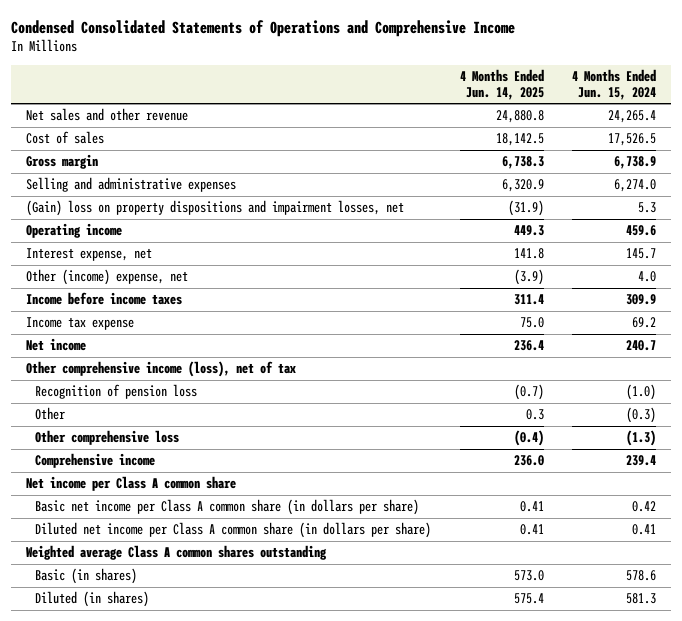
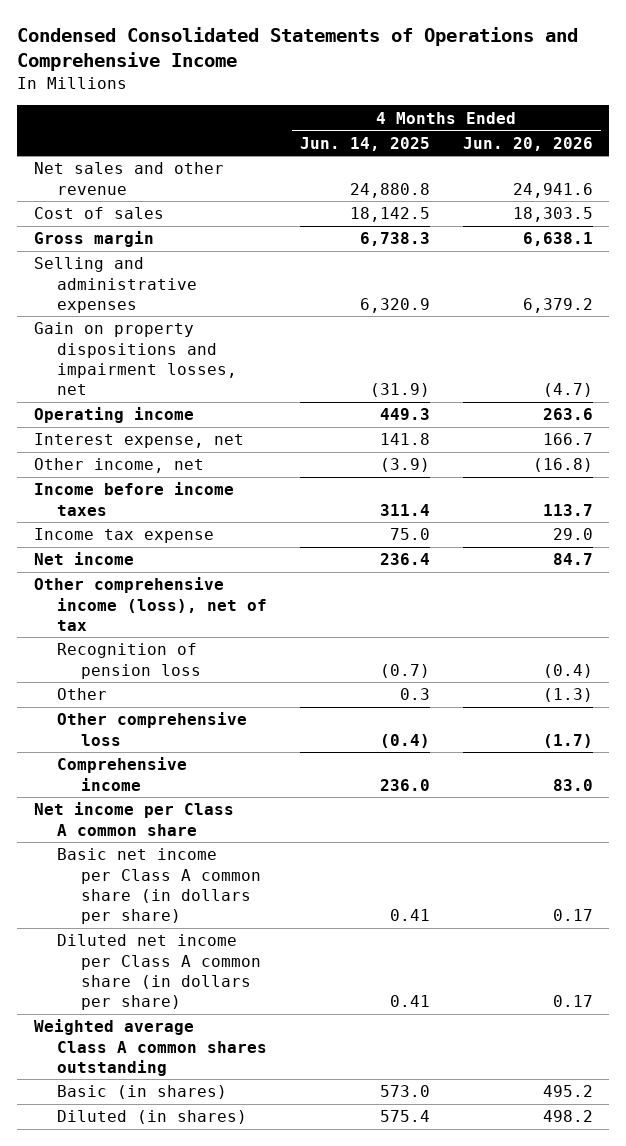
- | 4 Months Ended Jun. 14, 2025 | 4 Months Ended Jun. 15, 2024
+ | 4 Months Ended Jun. 14, 2025 | 4 Months Ended Jun. 20, 2026
- (Gain) loss on property dispositions and impairment losses, net | (31.9) | 5.3
+ Gain on property dispositions and impairment losses, net | (31.9) | (4.7)
- Other (income) expense, net | (3.9) | 4.0
+ Other income, net | (3.9) | (16.8)

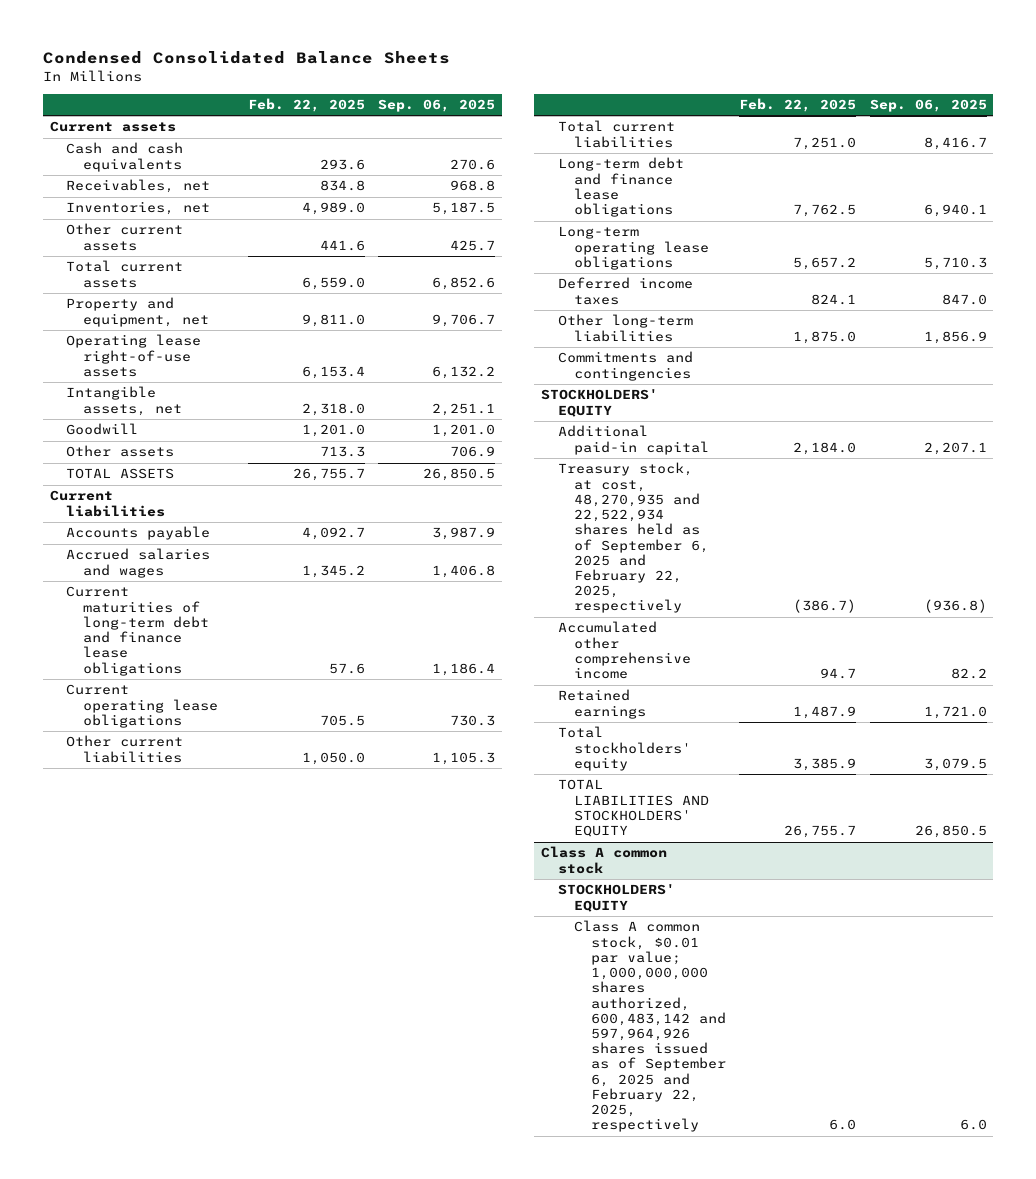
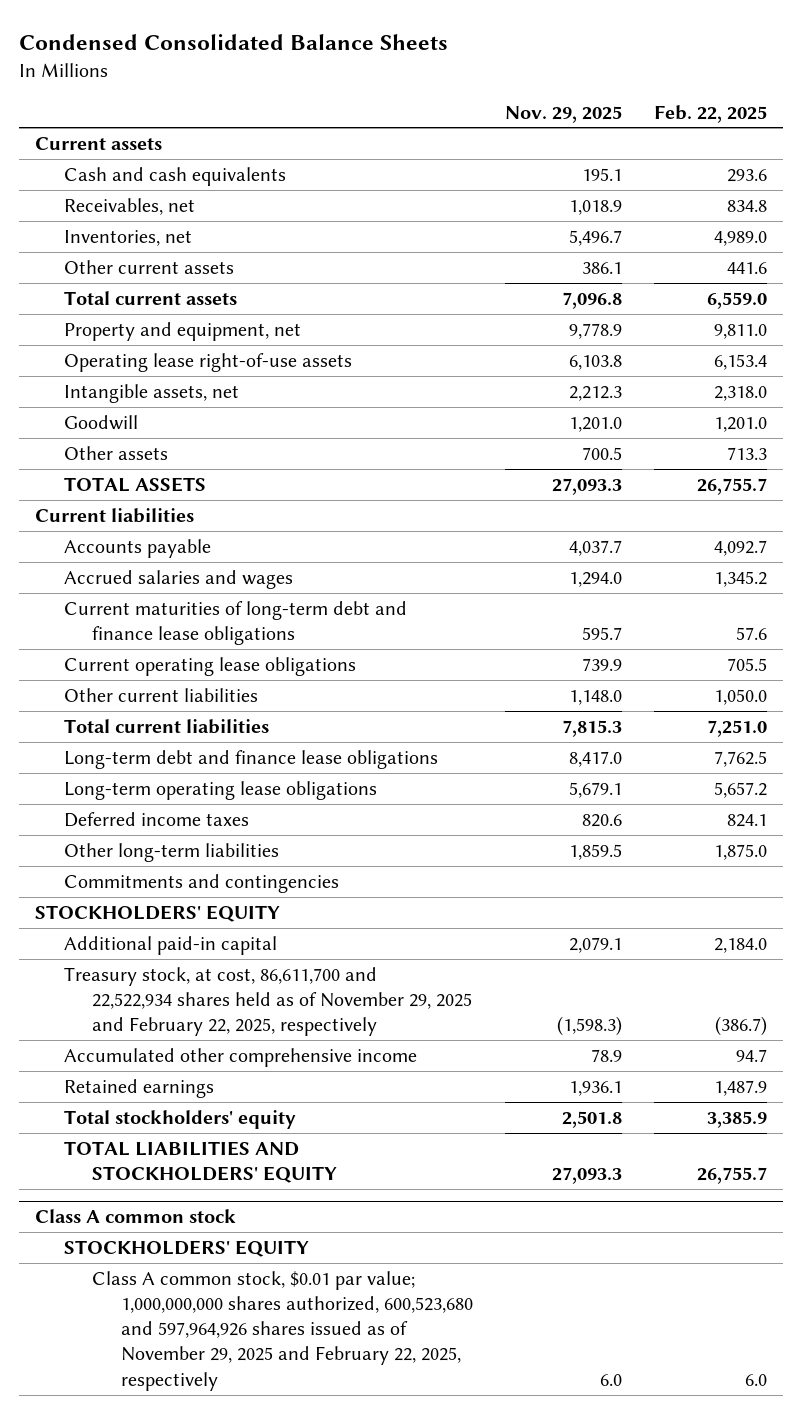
- | Feb. 22, 2025 | Sep. 06, 2025
+ | Nov. 29, 2025 | Feb. 22, 2025
- Treasury stock, at cost, 48,270,935 and 22,522,934 shares held as of September 6, 2025 and February 22, 2025, respectively | (386.7) | (936.8)
+ Treasury stock, at cost, 86,611,700 and 22,522,934 shares held as of November 29, 2025 and February 22, 2025, respectively | (1,598.3) | (386.7)
@ Class A common stock
- Class A common stock, $0.01 par value; 1,000,000,000 shares authorized, 600,483,142 and 597,964,926 shares issued as of September 6, 2025 and February 22, 2025, respectively | 6.0 | 6.0
+ Class A common stock, $0.01 par value; 1,000,000,000 shares authorized, 600,523,680 and 597,964,926 shares issued as of November 29, 2025 and February 22, 2025, respectively | 6.0 | 6.0

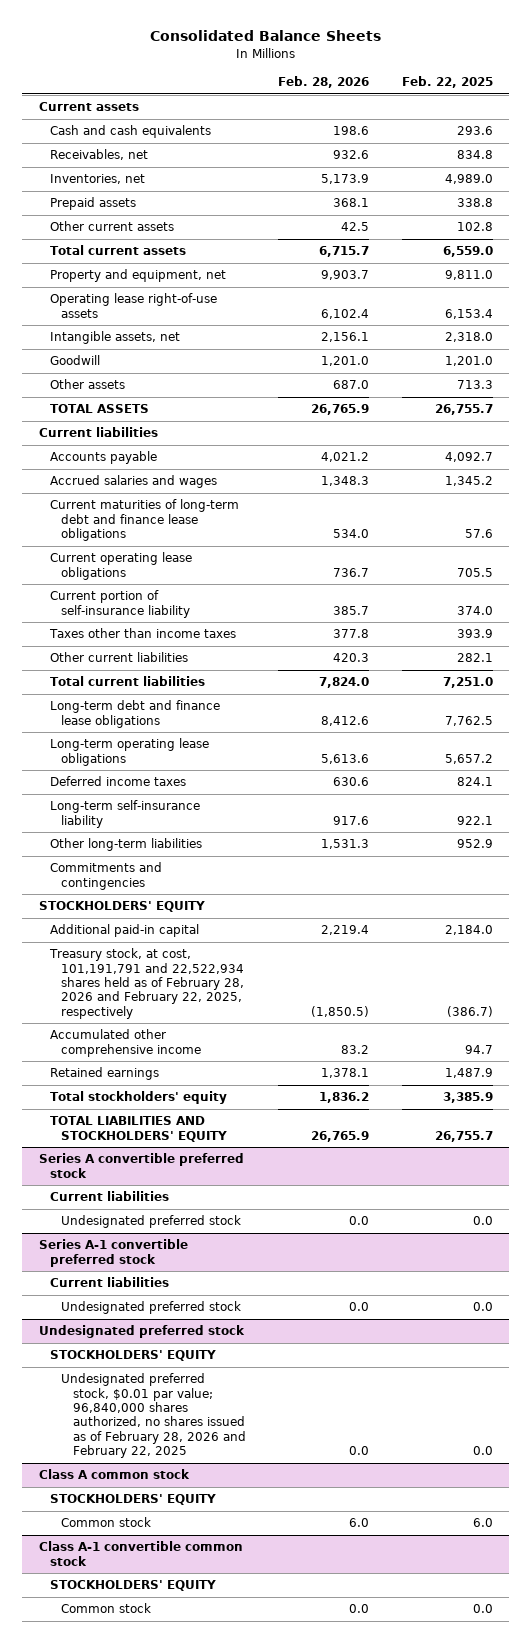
- Condensed Consolidated Balance Sheets
+ Consolidated Balance Sheets
- | Nov. 29, 2025 | Feb. 22, 2025
+ | Feb. 28, 2026 | Feb. 22, 2025
- Other current assets | 386.1 | 441.6
+ Prepaid assets | 368.1 | 338.8
+ Other current assets | 42.5 | 102.8
- Other current liabilities | 1,148.0 | 1,050.0
+ Current portion of self-insurance liability | 385.7 | 374.0
+ Taxes other than income taxes | 377.8 | 393.9
+ Other current liabilities | 420.3 | 282.1
- Other long-term liabilities | 1,859.5 | 1,875.0
+ Long-term self-insurance liability | 917.6 | 922.1
+ Other long-term liabilities | 1,531.3 | 952.9
- Treasury stock, at cost, 86,611,700 and 22,522,934 shares held as of November 29, 2025 and February 22, 2025, respectively | (1,598.3) | (386.7)
+ Treasury stock, at cost, 101,191,791 and 22,522,934 shares held as of February 28, 2026 and February 22, 2025, respectively | (1,850.5) | (386.7)
+ Series A convertible preferred stock
+ Current liabilities
+ Undesignated preferred stock | 0.0 | 0.0
+ Series A-1 convertible preferred stock
+ Current liabilities
+ Undesignated preferred stock | 0.0 | 0.0
+ Undesignated preferred stock
+ STOCKHOLDERS' EQUITY
+ Undesignated preferred stock, $0.01 par value; 96,840,000 shares authorized, no shares issued as of February 28, 2026 and February 22, 2025 | 0.0 | 0.0
@ Class A common stock
- Class A common stock, $0.01 par value; 1,000,000,000 shares authorized, 600,523,680 and 597,964,926 shares issued as of November 29, 2025 and February 22, 2025, respectively | 6.0 | 6.0
+ Common stock | 6.0 | 6.0
+ Class A-1 convertible common stock
+ STOCKHOLDERS' EQUITY
+ Common stock | 0.0 | 0.0

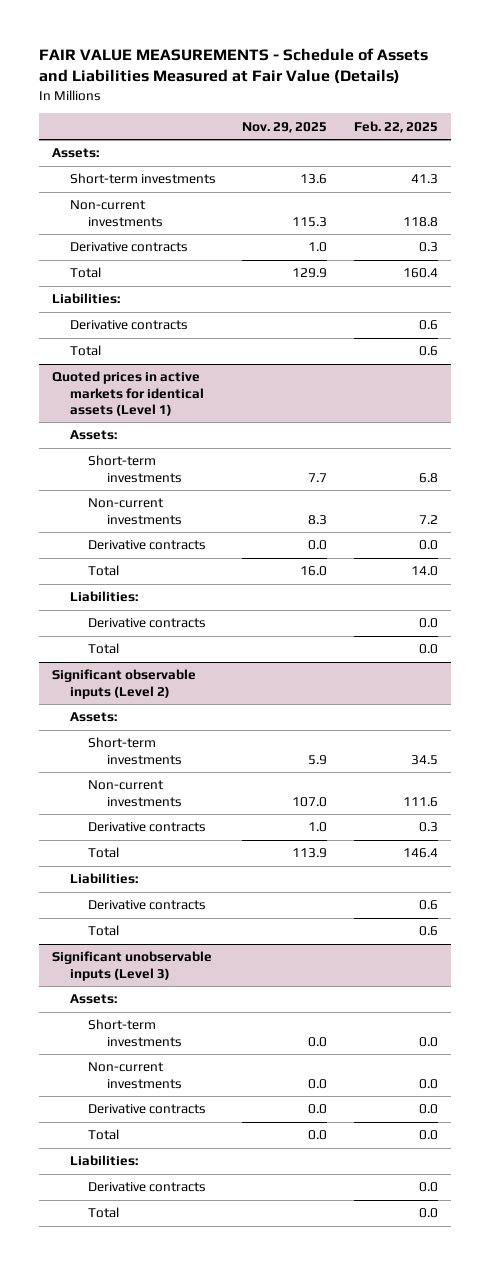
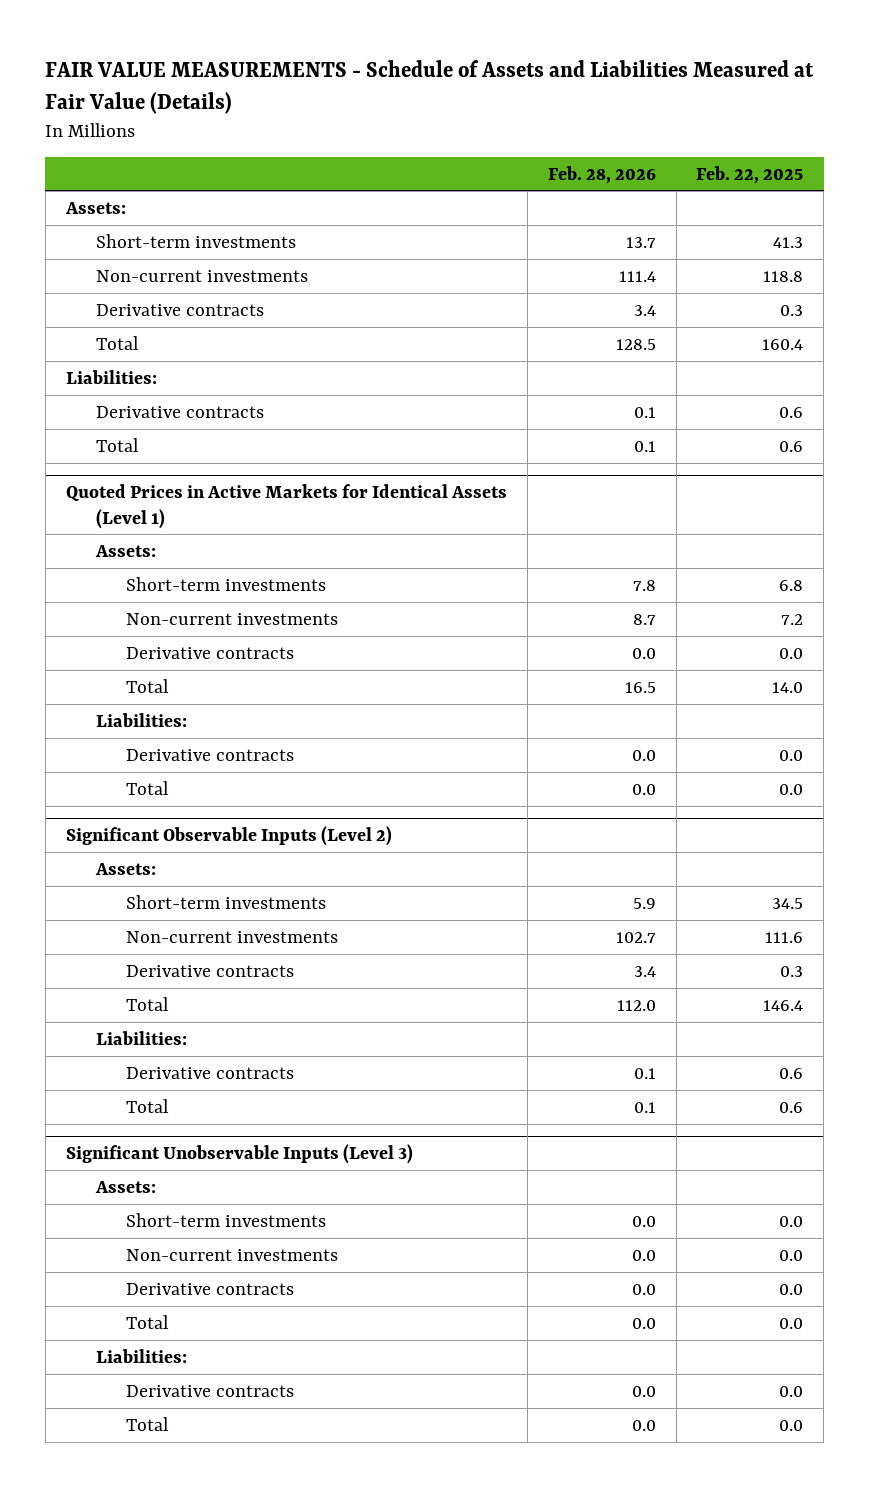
- | Nov. 29, 2025 | Feb. 22, 2025
+ | Feb. 28, 2026 | Feb. 22, 2025
- Quoted prices in active markets for identical assets (Level 1)
+ Quoted Prices in Active Markets for Identical Assets (Level 1)
- Significant observable inputs (Level 2)
+ Significant Observable Inputs (Level 2)
- Significant unobservable inputs (Level 3)
+ Significant Unobservable Inputs (Level 3)

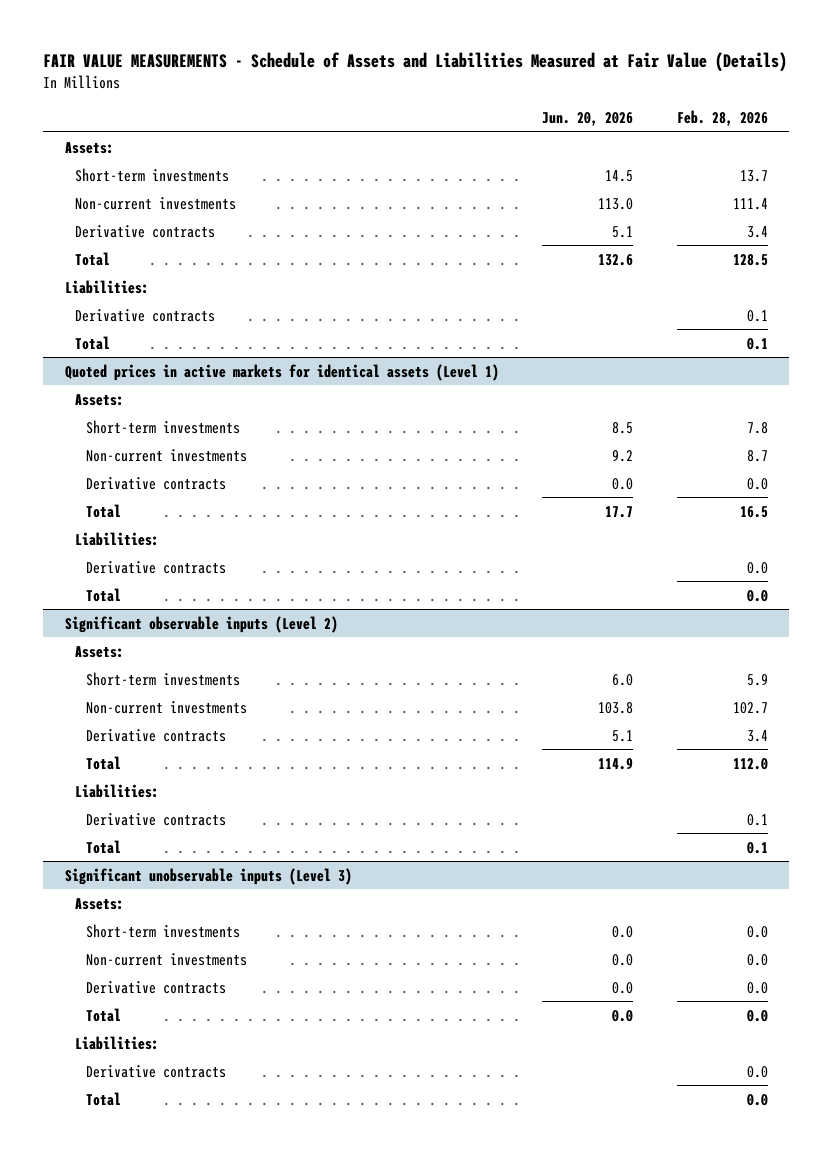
- | Feb. 28, 2026 | Feb. 22, 2025
+ | Jun. 20, 2026 | Feb. 28, 2026
- Quoted Prices in Active Markets for Identical Assets (Level 1)
+ Quoted prices in active markets for identical assets (Level 1)
- Significant Observable Inputs (Level 2)
+ Significant observable inputs (Level 2)
- Significant Unobservable Inputs (Level 3)
+ Significant unobservable inputs (Level 3)

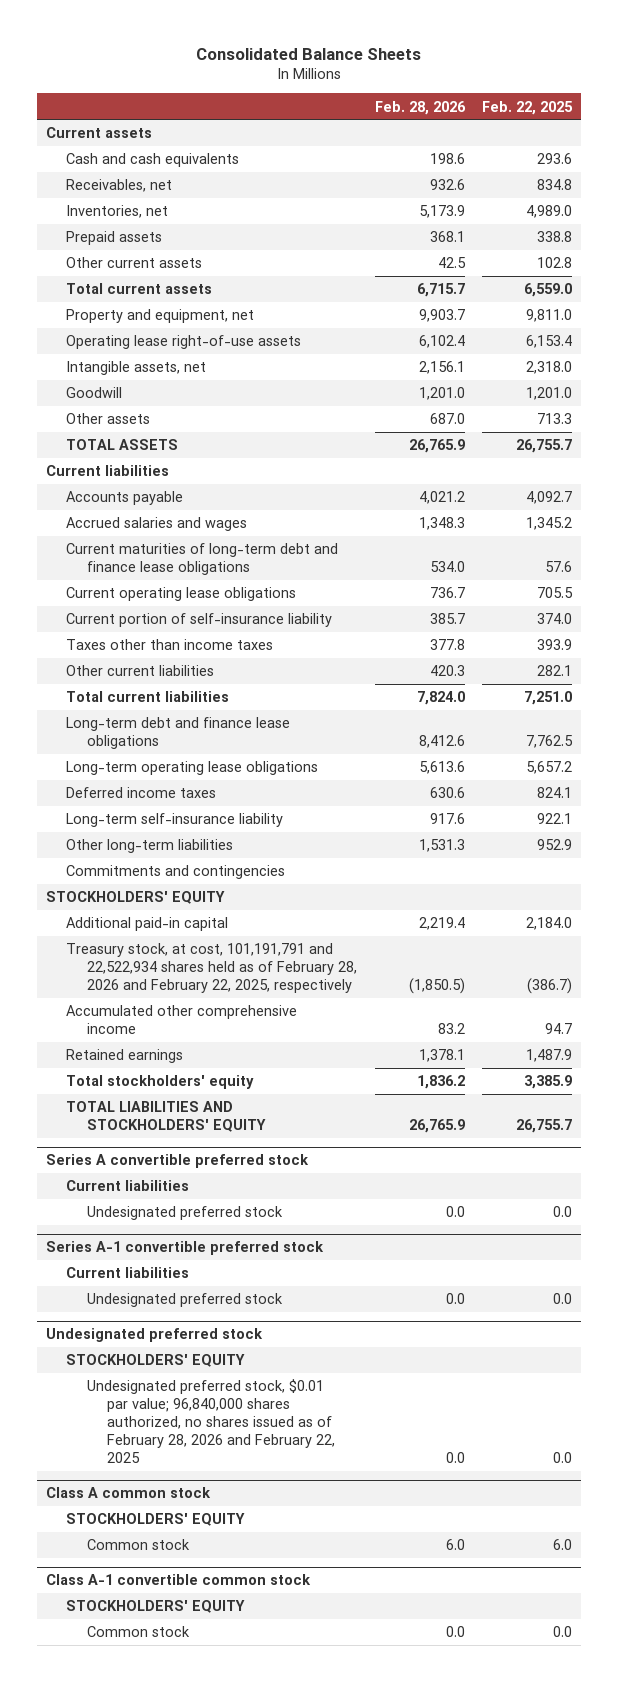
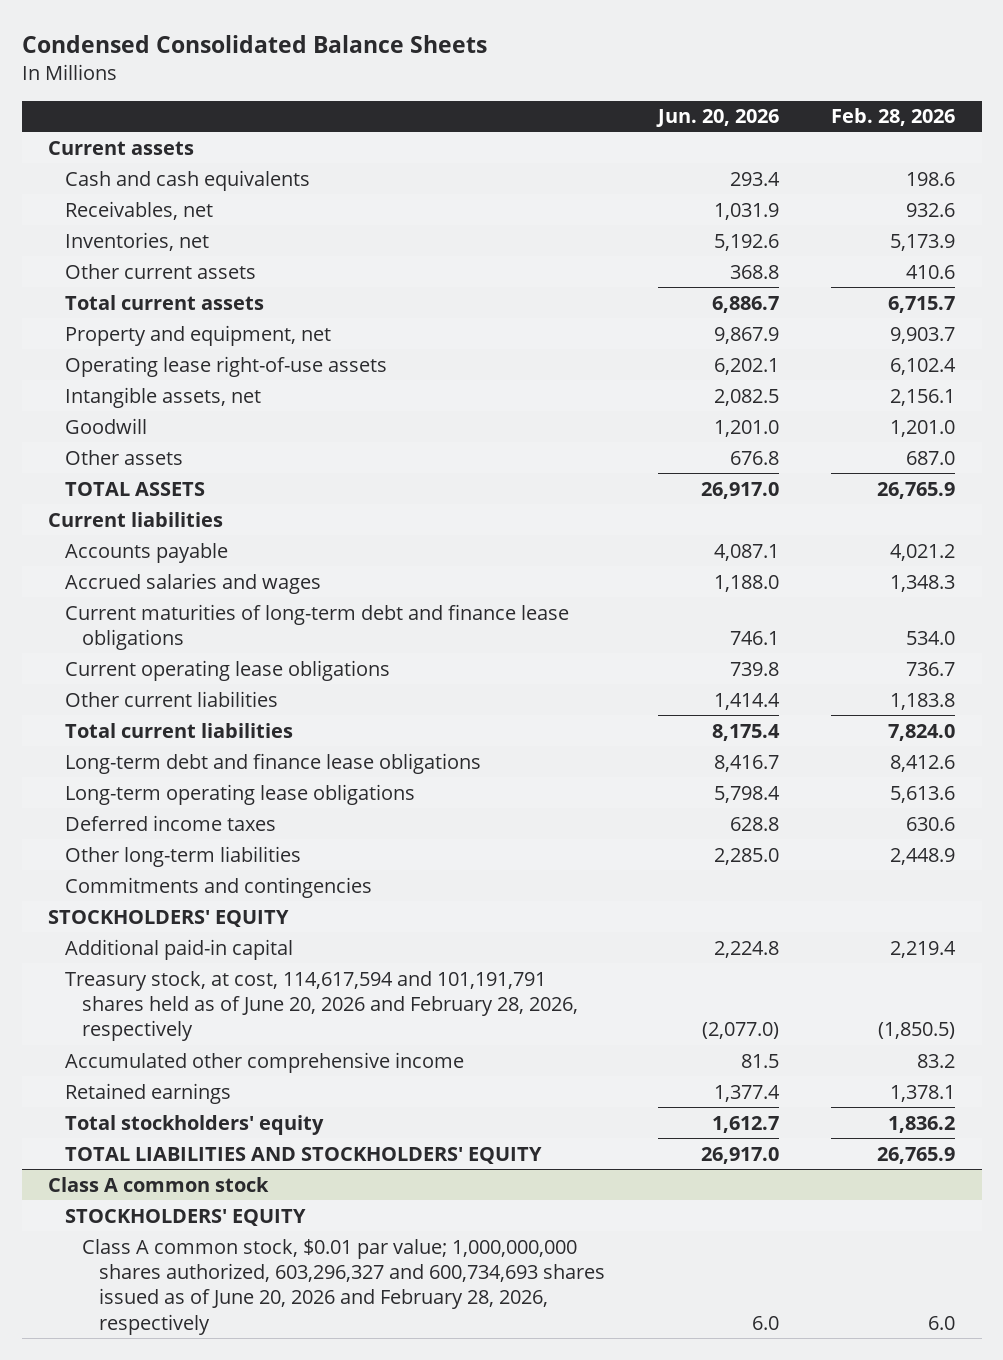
- Consolidated Balance Sheets
+ Condensed Consolidated Balance Sheets
- | Feb. 28, 2026 | Feb. 22, 2025
+ | Jun. 20, 2026 | Feb. 28, 2026
- Prepaid assets | 368.1 | 338.8
- Other current assets | 42.5 | 102.8
+ Other current assets | 368.8 | 410.6
- Current portion of self-insurance liability | 385.7 | 374.0
- Taxes other than income taxes | 377.8 | 393.9
- Other current liabilities | 420.3 | 282.1
+ Other current liabilities | 1,414.4 | 1,183.8
- Long-term self-insurance liability | 917.6 | 922.1
- Other long-term liabilities | 1,531.3 | 952.9
+ Other long-term liabilities | 2,285.0 | 2,448.9
- Treasury stock, at cost, 101,191,791 and 22,522,934 shares held as of February 28, 2026 and February 22, 2025, respectively | (1,850.5) | (386.7)
+ Treasury stock, at cost, 114,617,594 and 101,191,791 shares held as of June 20, 2026 and February 28, 2026, respectively | (2,077.0) | (1,850.5)
- Series A convertible preferred stock
- Current liabilities
- Undesignated preferred stock | 0.0 | 0.0
- Series A-1 convertible preferred stock
- Current liabilities
- Undesignated preferred stock | 0.0 | 0.0
- Undesignated preferred stock
- STOCKHOLDERS' EQUITY
- Undesignated preferred stock, $0.01 par value; 96,840,000 shares authorized, no shares issued as of February 28, 2026 and February 22, 2025 | 0.0 | 0.0
@ Class A common stock
- Common stock | 6.0 | 6.0
- Class A-1 convertible common stock
- STOCKHOLDERS' EQUITY
- Common stock | 0.0 | 0.0
@ Class A common stock
+ Class A common stock, $0.01 par value; 1,000,000,000 shares authorized, 603,296,327 and 600,734,693 shares issued as of June 20, 2026 and February 28, 2026, respectively | 6.0 | 6.0

